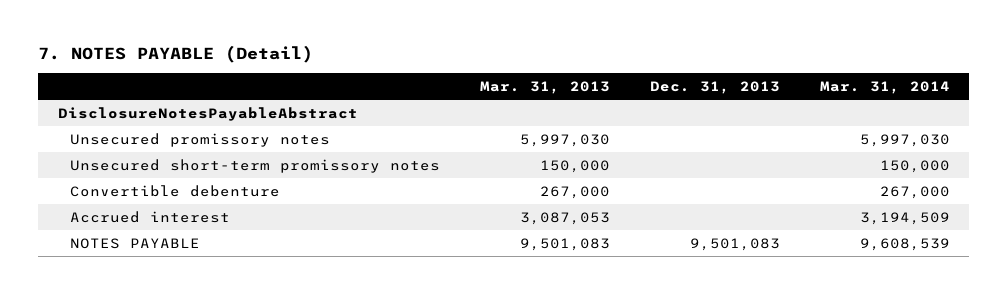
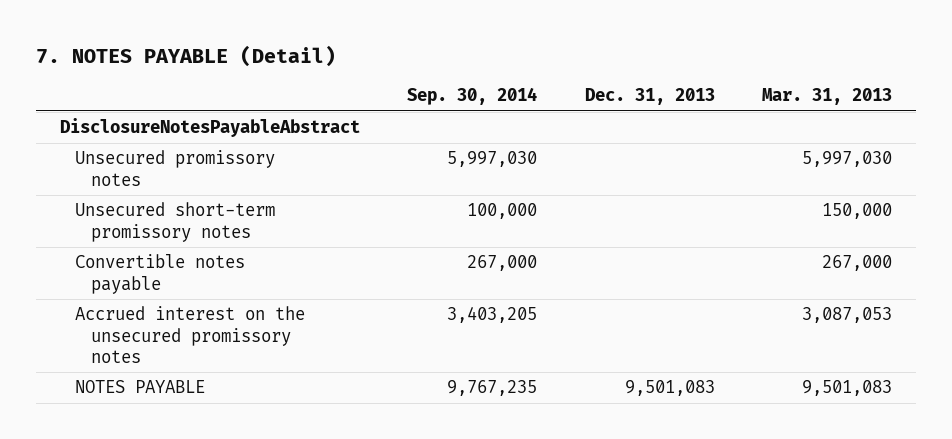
- | Mar. 31, 2013 | Dec. 31, 2013 | Mar. 31, 2014
+ | Sep. 30, 2014 | Dec. 31, 2013 | Mar. 31, 2013
- Convertible debenture | 267,000 | | 267,000
- Accrued interest | 3,087,053 | | 3,194,509
+ Convertible notes payable | 267,000 | | 267,000
+ Accrued interest on the unsecured promissory notes | 3,403,205 | | 3,087,053

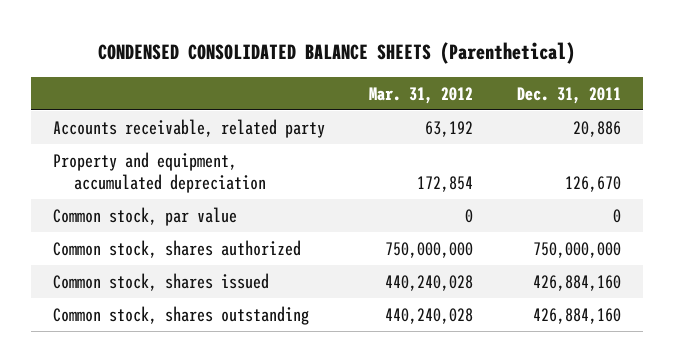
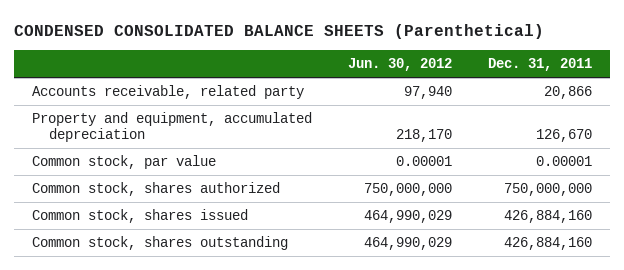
- | Mar. 31, 2012 | Dec. 31, 2011
+ | Jun. 30, 2012 | Dec. 31, 2011
- Accounts receivable, related party | 63,192 | 20,886
+ Accounts receivable, related party | 97,940 | 20,866
- Common stock, par value | 0 | 0
+ Common stock, par value | 0.00001 | 0.00001

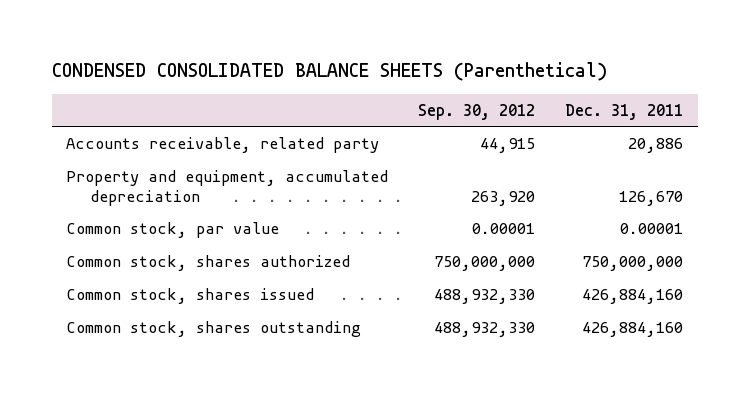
- | Jun. 30, 2012 | Dec. 31, 2011
+ | Sep. 30, 2012 | Dec. 31, 2011
- Accounts receivable, related party | 97,940 | 20,866
+ Accounts receivable, related party | 44,915 | 20,886

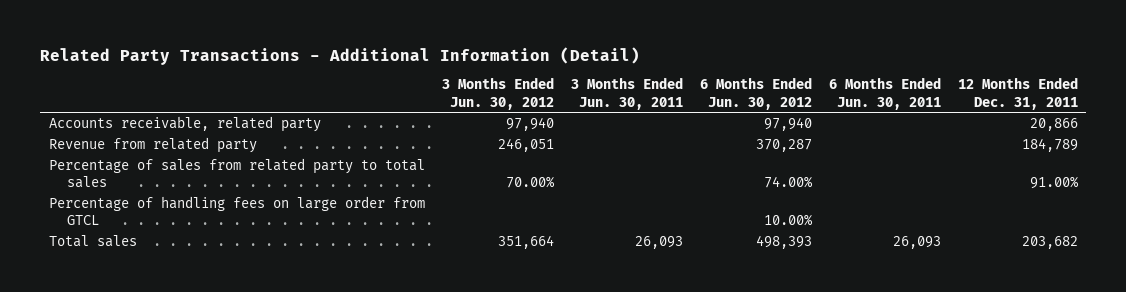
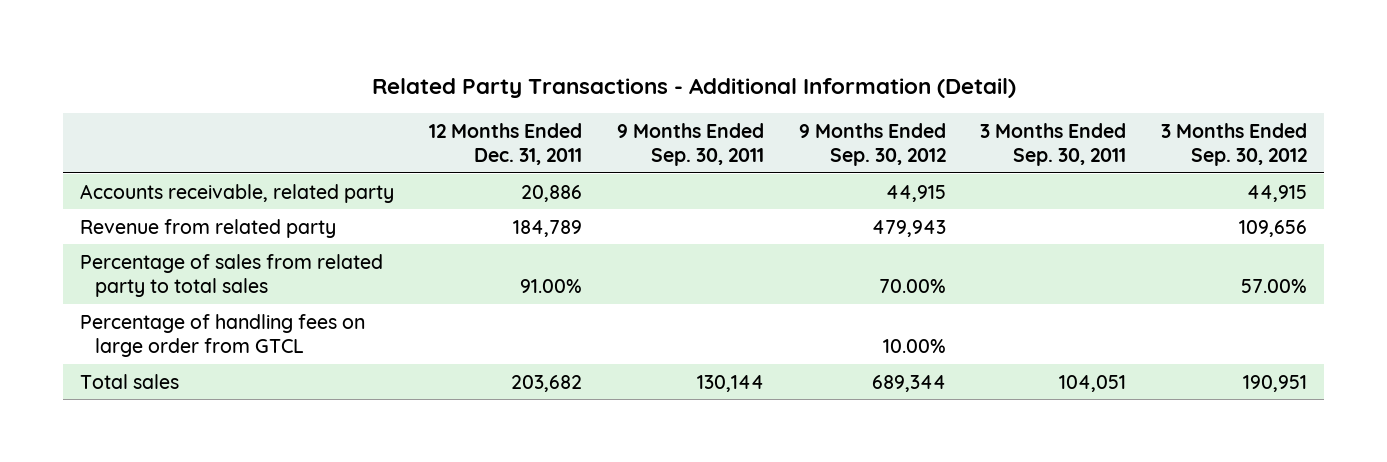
- | 3 Months Ended Jun. 30, 2012 | 3 Months Ended Jun. 30, 2011 | 6 Months Ended Jun. 30, 2012 | 6 Months Ended Jun. 30, 2011 | 12 Months Ended Dec. 31, 2011
+ | 12 Months Ended Dec. 31, 2011 | 9 Months Ended Sep. 30, 2011 | 9 Months Ended Sep. 30, 2012 | 3 Months Ended Sep. 30, 2011 | 3 Months Ended Sep. 30, 2012
- Accounts receivable, related party | 97,940 | | 97,940 | | 20,866
+ Accounts receivable, related party | 20,886 | | 44,915 | | 44,915

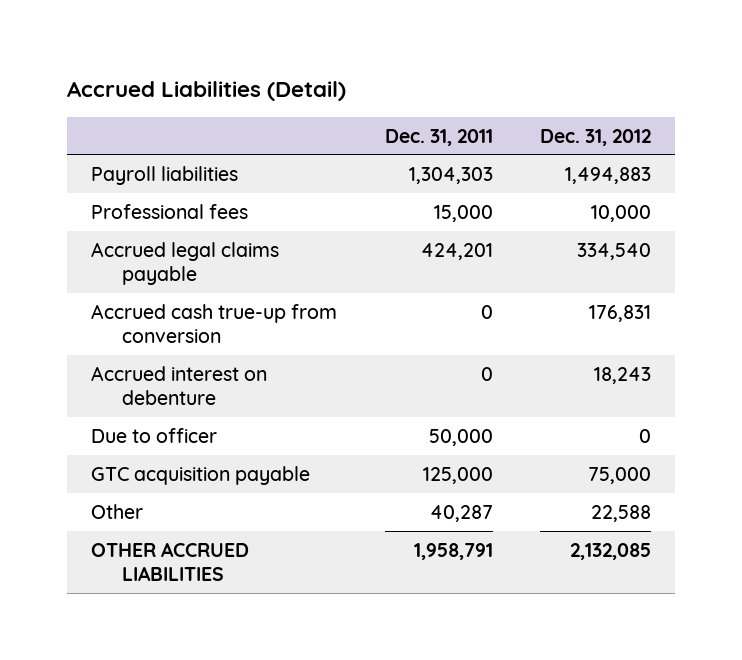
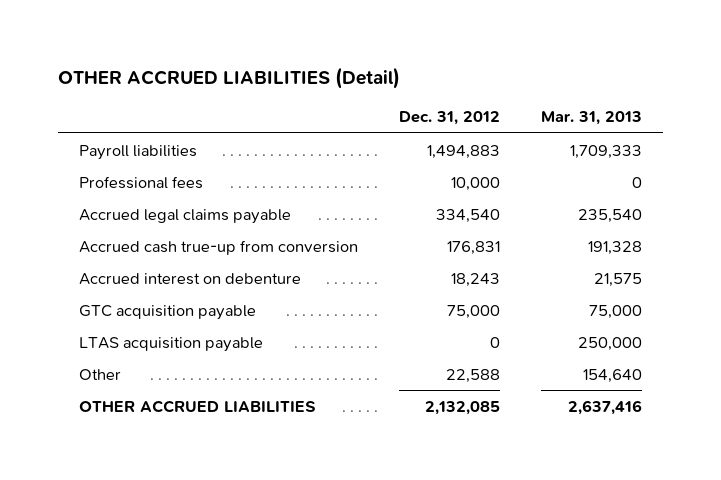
- Accrued Liabilities (Detail)
+ OTHER ACCRUED LIABILITIES (Detail)
- | Dec. 31, 2011 | Dec. 31, 2012
+ | Dec. 31, 2012 | Mar. 31, 2013
- Due to officer | 50,000 | 0
+ LTAS acquisition payable | 0 | 250,000

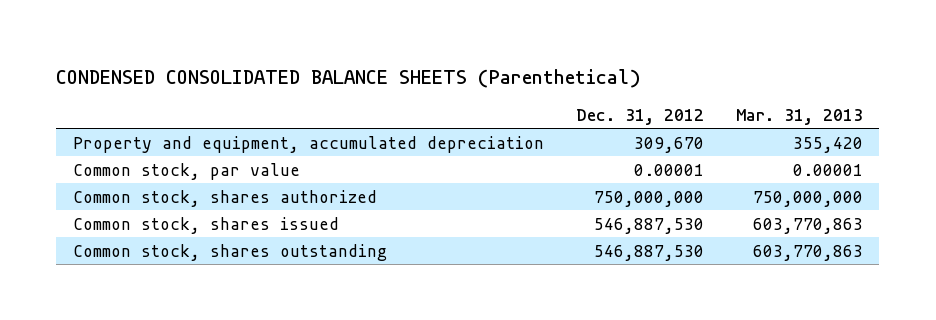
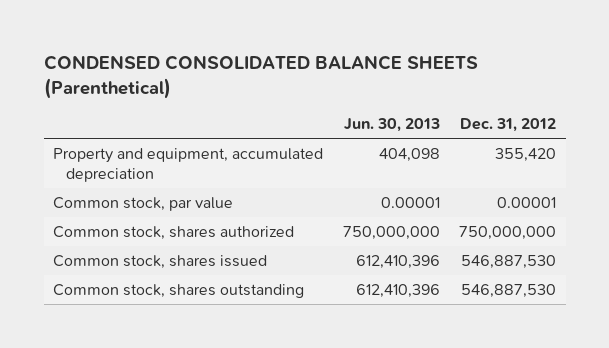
- | Dec. 31, 2012 | Mar. 31, 2013
+ | Jun. 30, 2013 | Dec. 31, 2012
- Property and equipment, accumulated depreciation | 309,670 | 355,420
+ Property and equipment, accumulated depreciation | 404,098 | 355,420

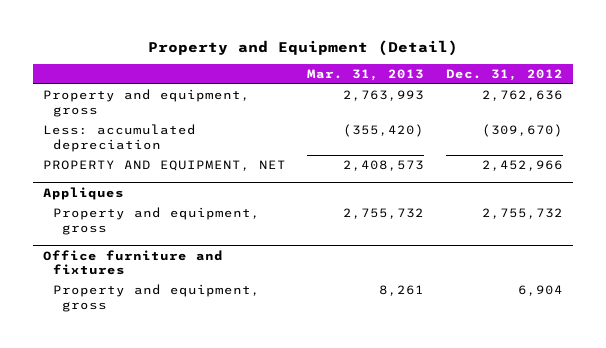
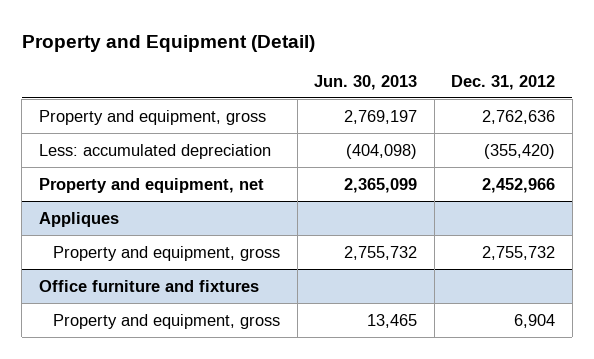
- | Mar. 31, 2013 | Dec. 31, 2012
+ | Jun. 30, 2013 | Dec. 31, 2012
- Less: accumulated depreciation | (355,420) | (309,670)
- PROPERTY AND EQUIPMENT, NET | 2,408,573 | 2,452,966
+ Less: accumulated depreciation | (404,098) | (355,420)
+ Property and equipment, net | 2,365,099 | 2,452,966

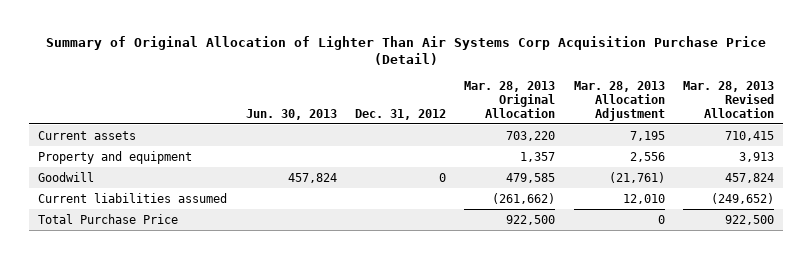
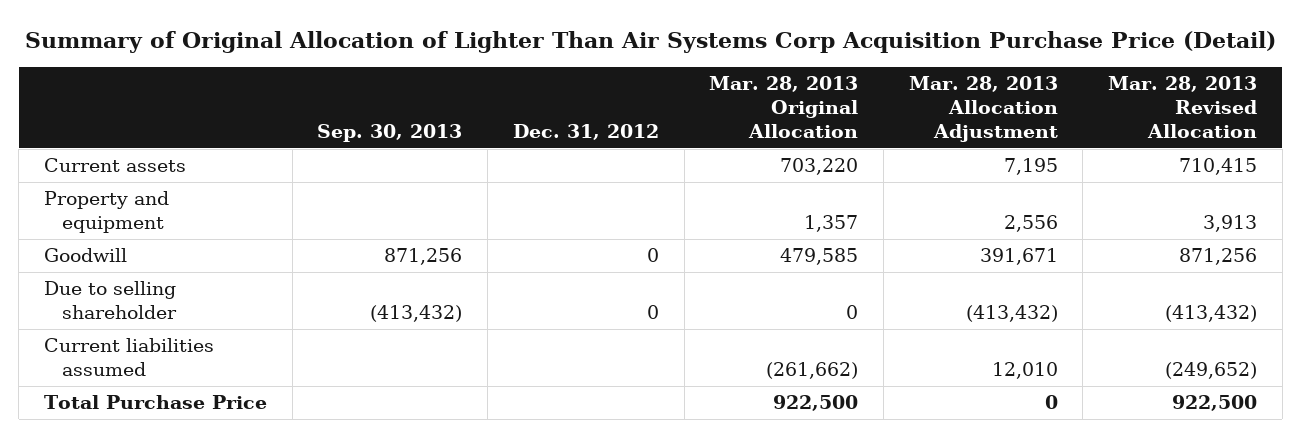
- | Jun. 30, 2013 | Dec. 31, 2012 | Mar. 28, 2013 Original Allocation | Mar. 28, 2013 Allocation Adjustment | Mar. 28, 2013 Revised Allocation
+ | Sep. 30, 2013 | Dec. 31, 2012 | Mar. 28, 2013 Original Allocation | Mar. 28, 2013 Allocation Adjustment | Mar. 28, 2013 Revised Allocation
- Goodwill | 457,824 | 0 | 479,585 | (21,761) | 457,824
+ Goodwill | 871,256 | 0 | 479,585 | 391,671 | 871,256
+ Due to selling shareholder | (413,432) | 0 | 0 | (413,432) | (413,432)

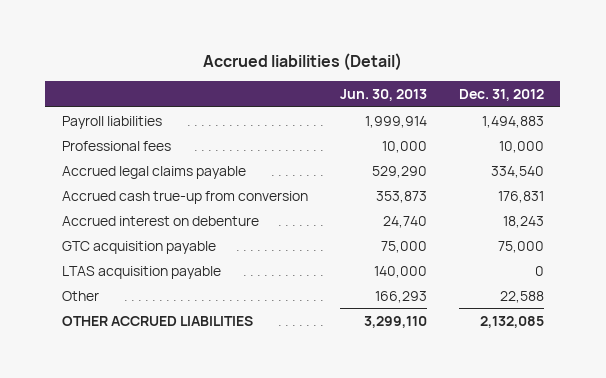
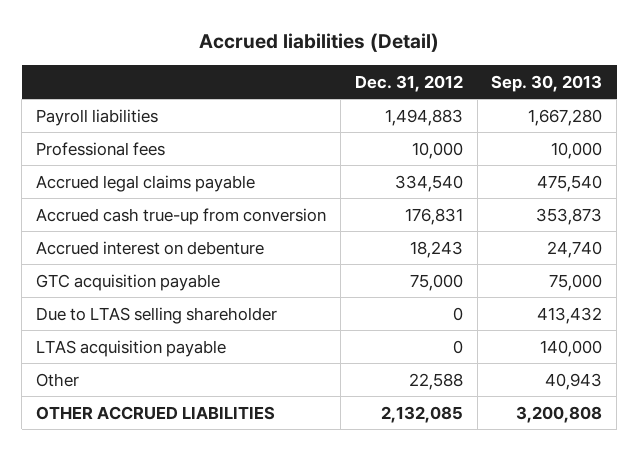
- | Jun. 30, 2013 | Dec. 31, 2012
+ | Dec. 31, 2012 | Sep. 30, 2013
+ Due to LTAS selling shareholder | 0 | 413,432

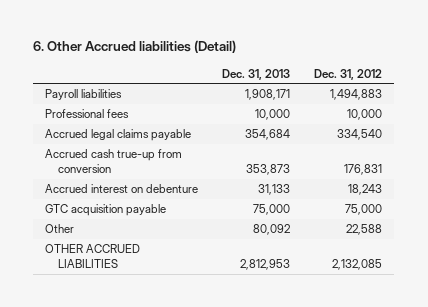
- Accrued liabilities (Detail)
+ 6. Other Accrued liabilities (Detail)
- | Dec. 31, 2012 | Sep. 30, 2013
+ | Dec. 31, 2013 | Dec. 31, 2012
- Due to LTAS selling shareholder | 0 | 413,432
- LTAS acquisition payable | 0 | 140,000

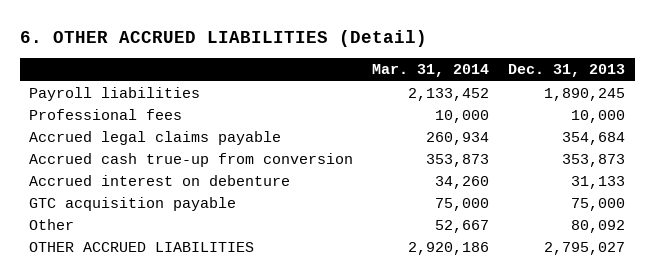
- 6. Other Accrued liabilities (Detail)
+ 6. OTHER ACCRUED LIABILITIES (Detail)
- | Dec. 31, 2013 | Dec. 31, 2012
+ | Mar. 31, 2014 | Dec. 31, 2013
- Payroll liabilities | 1,908,171 | 1,494,883
+ Payroll liabilities | 2,133,452 | 1,890,245
- OTHER ACCRUED LIABILITIES | 2,812,953 | 2,132,085
+ OTHER ACCRUED LIABILITIES | 2,920,186 | 2,795,027

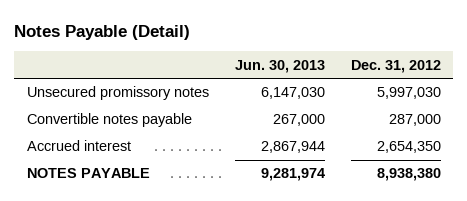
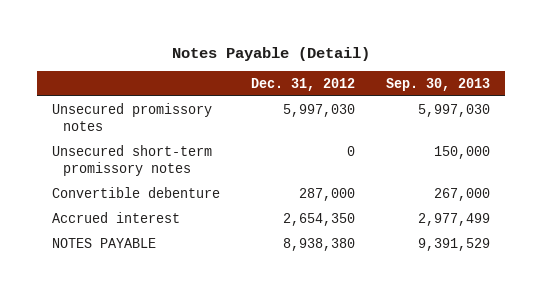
- | Jun. 30, 2013 | Dec. 31, 2012
+ | Dec. 31, 2012 | Sep. 30, 2013
- Convertible notes payable | 267,000 | 287,000
+ Unsecured short-term promissory notes | 0 | 150,000
+ Convertible debenture | 287,000 | 267,000

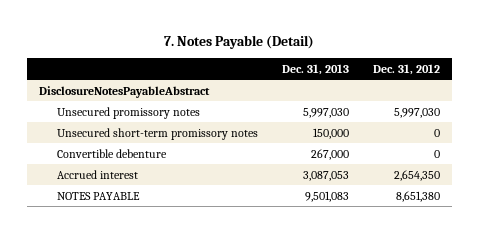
- Notes Payable (Detail)
+ 7. Notes Payable (Detail)
- | Dec. 31, 2012 | Sep. 30, 2013
+ | Dec. 31, 2013 | Dec. 31, 2012
+ DisclosureNotesPayableAbstract
- Convertible debenture | 287,000 | 267,000
+ Convertible debenture | 267,000 | 0
- NOTES PAYABLE | 8,938,380 | 9,391,529
+ NOTES PAYABLE | 9,501,083 | 8,651,380

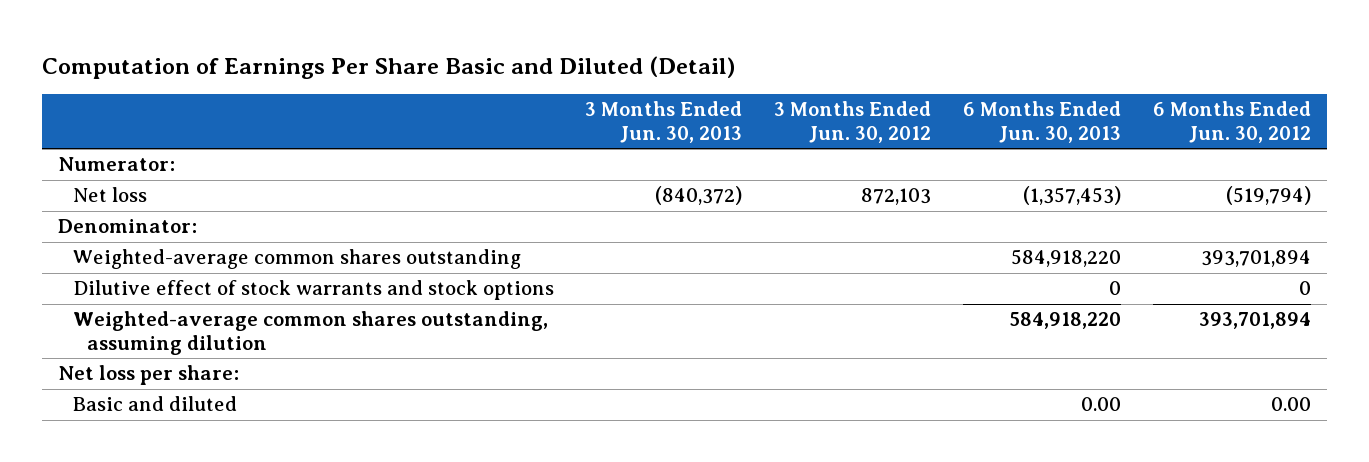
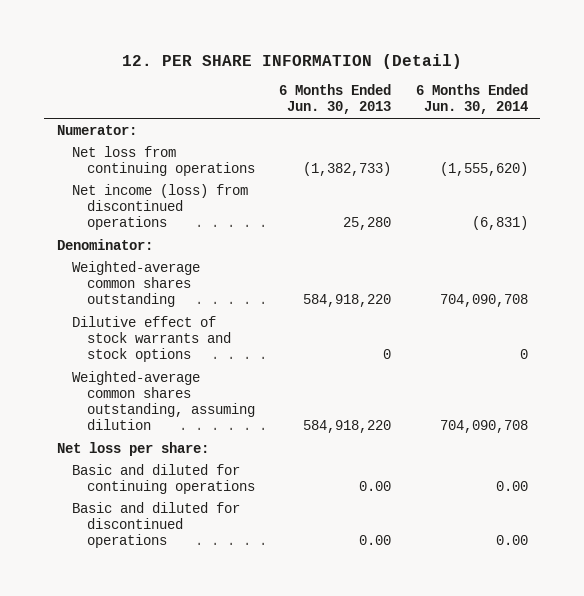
- Computation of Earnings Per Share Basic and Diluted (Detail)
+ 12. PER SHARE INFORMATION (Detail)
- | 3 Months Ended Jun. 30, 2013 | 3 Months Ended Jun. 30, 2012 | 6 Months Ended Jun. 30, 2013 | 6 Months Ended Jun. 30, 2012
+ | 6 Months Ended Jun. 30, 2013 | 6 Months Ended Jun. 30, 2014
- Net loss | (840,372) | 872,103 | (1,357,453) | (519,794)
+ Net loss from continuing operations | (1,382,733) | (1,555,620)
+ Net income (loss) from discontinued operations | 25,280 | (6,831)
- Basic and diluted | | | 0.00 | 0.00
+ Basic and diluted for continuing operations | 0.00 | 0.00
+ Basic and diluted for discontinued operations | 0.00 | 0.00

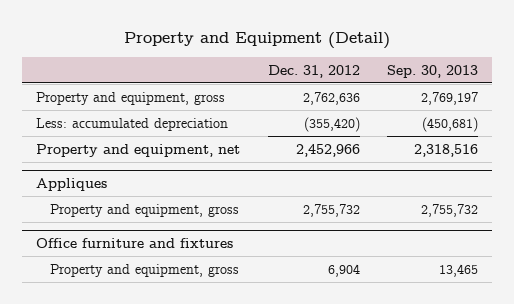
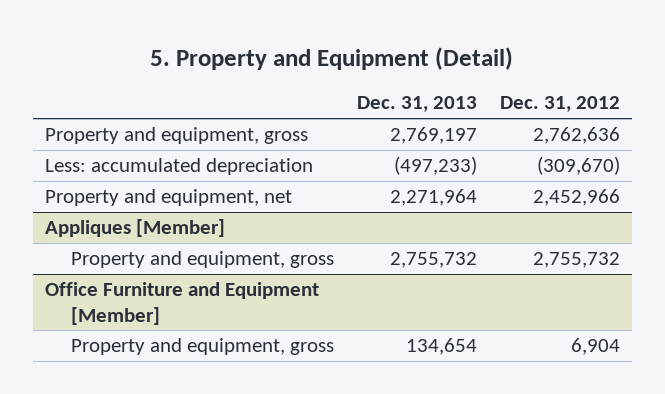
- Property and Equipment (Detail)
+ 5. Property and Equipment (Detail)
- | Dec. 31, 2012 | Sep. 30, 2013
+ | Dec. 31, 2013 | Dec. 31, 2012
- Less: accumulated depreciation | (355,420) | (450,681)
+ Less: accumulated depreciation | (497,233) | (309,670)
- Appliques
+ Appliques [Member]
- Office furniture and fixtures
+ Office Furniture and Equipment [Member]

